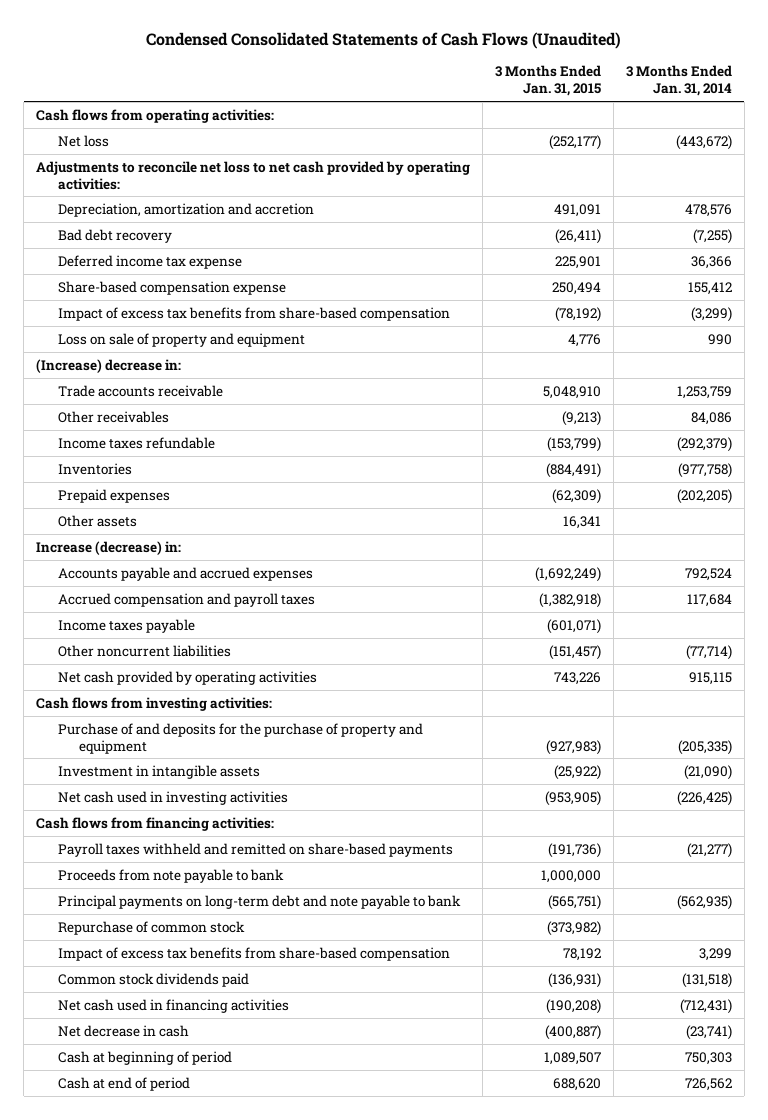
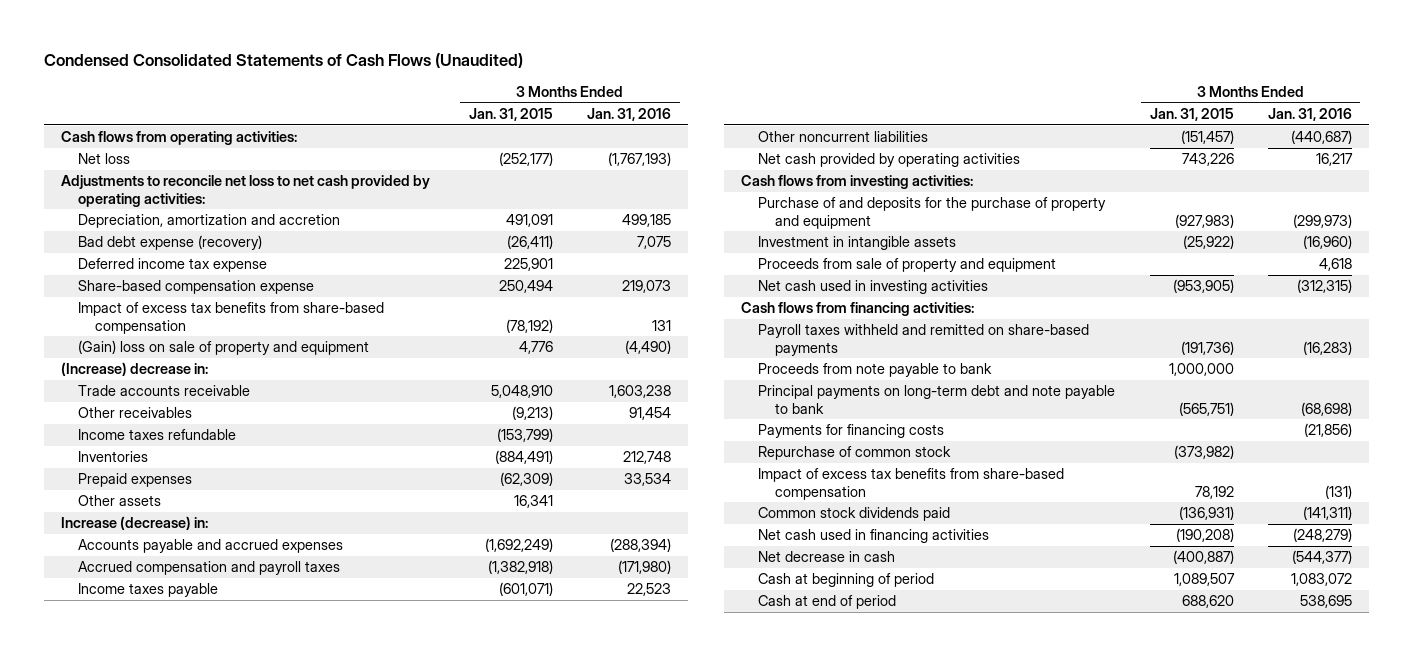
- | 3 Months Ended Jan. 31, 2015 | 3 Months Ended Jan. 31, 2014
+ | 3 Months Ended Jan. 31, 2015 | 3 Months Ended Jan. 31, 2016
- Bad debt recovery | (26,411) | (7,255)
+ Bad debt expense (recovery) | (26,411) | 7,075
- Loss on sale of property and equipment | 4,776 | 990
+ (Gain) loss on sale of property and equipment | 4,776 | (4,490)
+ Proceeds from sale of property and equipment | | 4,618
+ Payments for financing costs | | (21,856)

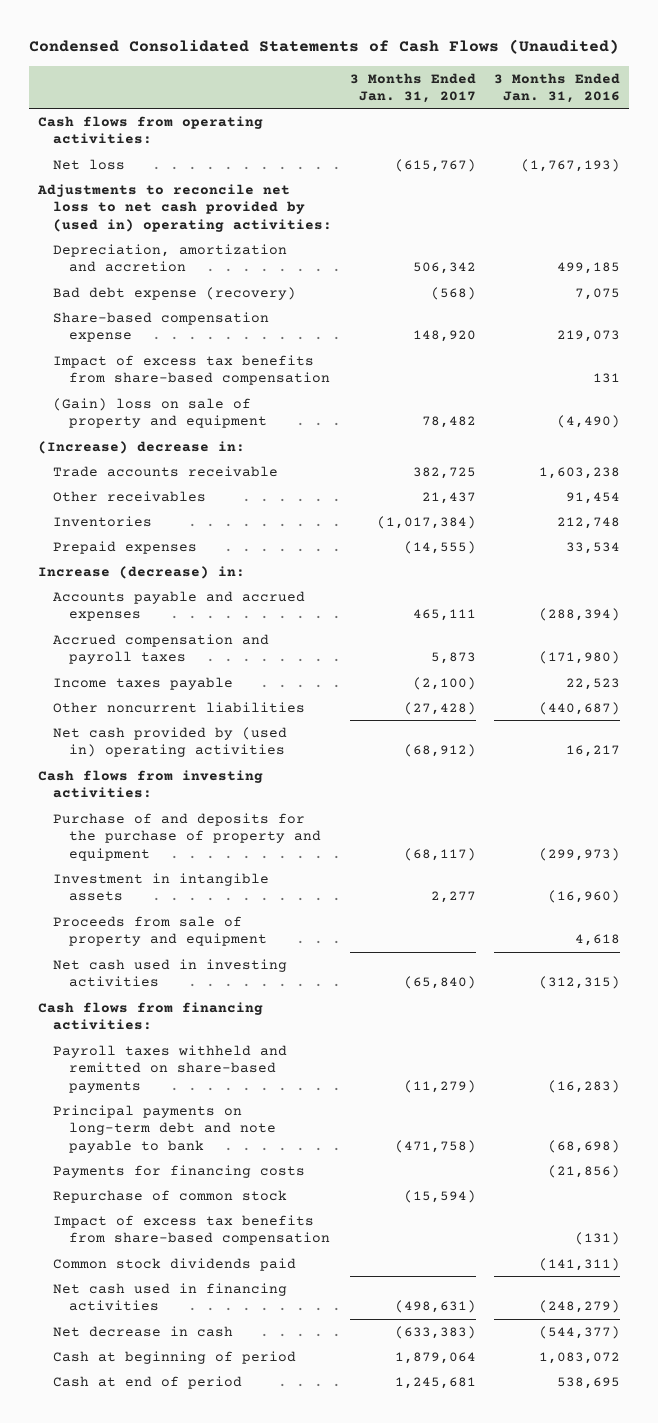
- | 3 Months Ended Jan. 31, 2015 | 3 Months Ended Jan. 31, 2016
+ | 3 Months Ended Jan. 31, 2017 | 3 Months Ended Jan. 31, 2016
- Adjustments to reconcile net loss to net cash provided by operating activities:
+ Adjustments to reconcile net loss to net cash provided by (used in) operating activities:
- Deferred income tax expense | 225,901 |
- Income taxes refundable | (153,799) |
- Other assets | 16,341 |
- Net cash provided by operating activities | 743,226 | 16,217
+ Net cash provided by (used in) operating activities | (68,912) | 16,217
- Proceeds from note payable to bank | 1,000,000 |

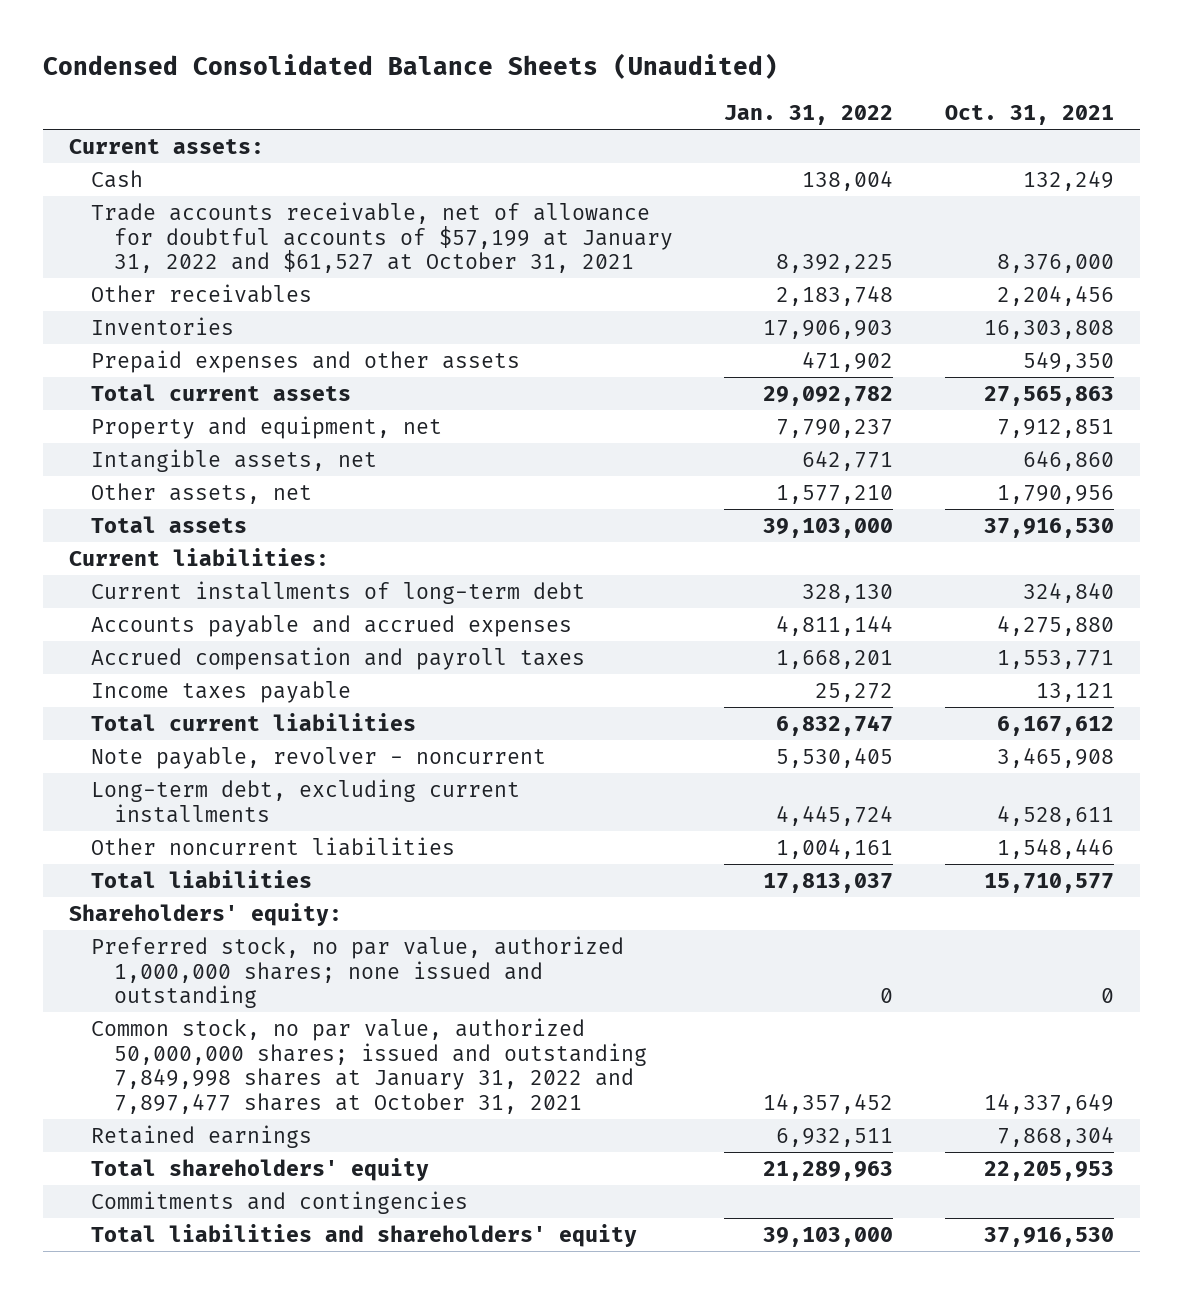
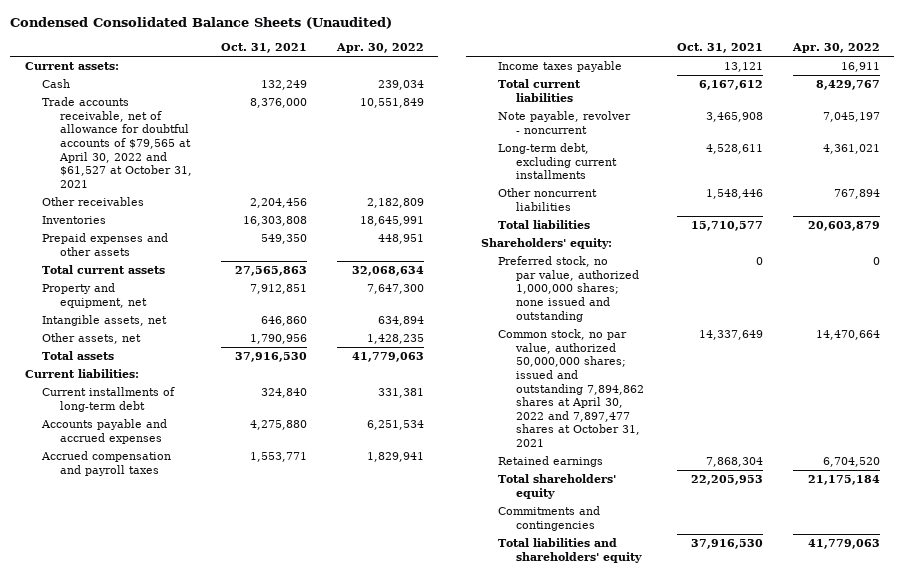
- | Jan. 31, 2022 | Oct. 31, 2021
+ | Oct. 31, 2021 | Apr. 30, 2022
- Trade accounts receivable, net of allowance for doubtful accounts of $57,199 at January 31, 2022 and $61,527 at October 31, 2021 | 8,392,225 | 8,376,000
+ Trade accounts receivable, net of allowance for doubtful accounts of $79,565 at April 30, 2022 and $61,527 at October 31, 2021 | 8,376,000 | 10,551,849
- Common stock, no par value, authorized 50,000,000 shares; issued and outstanding 7,849,998 shares at January 31, 2022 and 7,897,477 shares at October 31, 2021 | 14,357,452 | 14,337,649
+ Common stock, no par value, authorized 50,000,000 shares; issued and outstanding 7,894,862 shares at April 30, 2022 and 7,897,477 shares at October 31, 2021 | 14,337,649 | 14,470,664

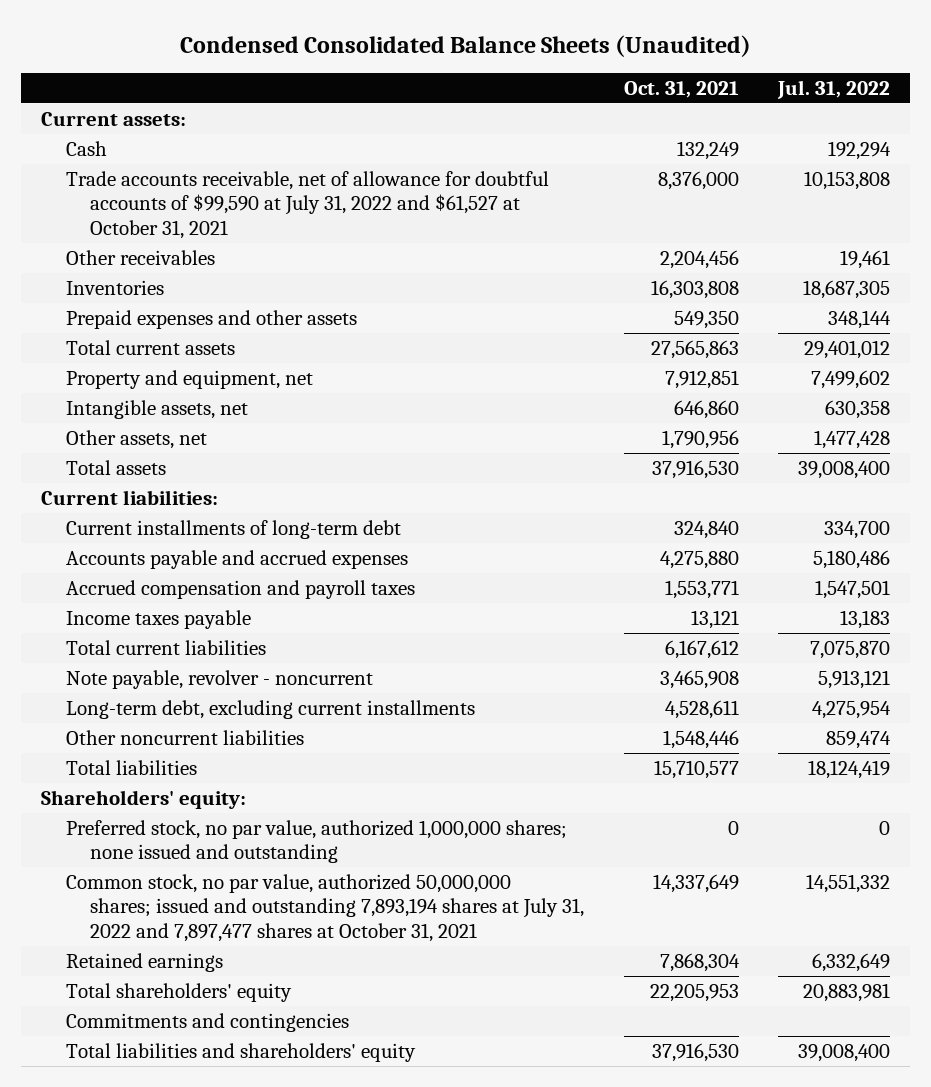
- | Oct. 31, 2021 | Apr. 30, 2022
+ | Oct. 31, 2021 | Jul. 31, 2022
- Trade accounts receivable, net of allowance for doubtful accounts of $79,565 at April 30, 2022 and $61,527 at October 31, 2021 | 8,376,000 | 10,551,849
+ Trade accounts receivable, net of allowance for doubtful accounts of $99,590 at July 31, 2022 and $61,527 at October 31, 2021 | 8,376,000 | 10,153,808
- Common stock, no par value, authorized 50,000,000 shares; issued and outstanding 7,894,862 shares at April 30, 2022 and 7,897,477 shares at October 31, 2021 | 14,337,649 | 14,470,664
+ Common stock, no par value, authorized 50,000,000 shares; issued and outstanding 7,893,194 shares at July 31, 2022 and 7,897,477 shares at October 31, 2021 | 14,337,649 | 14,551,332

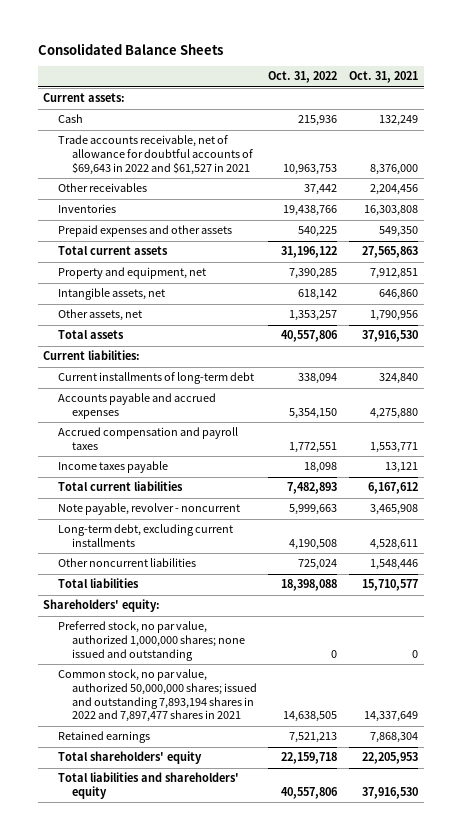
- Condensed Consolidated Balance Sheets (Unaudited)
+ Consolidated Balance Sheets
- | Oct. 31, 2021 | Jul. 31, 2022
+ | Oct. 31, 2022 | Oct. 31, 2021
- Trade accounts receivable, net of allowance for doubtful accounts of $99,590 at July 31, 2022 and $61,527 at October 31, 2021 | 8,376,000 | 10,153,808
+ Trade accounts receivable, net of allowance for doubtful accounts of $69,643 in 2022 and $61,527 in 2021 | 10,963,753 | 8,376,000
- Common stock, no par value, authorized 50,000,000 shares; issued and outstanding 7,893,194 shares at July 31, 2022 and 7,897,477 shares at October 31, 2021 | 14,337,649 | 14,551,332
+ Common stock, no par value, authorized 50,000,000 shares; issued and outstanding 7,893,194 shares in 2022 and 7,897,477 shares in 2021 | 14,638,505 | 14,337,649
- Commitments and contingencies

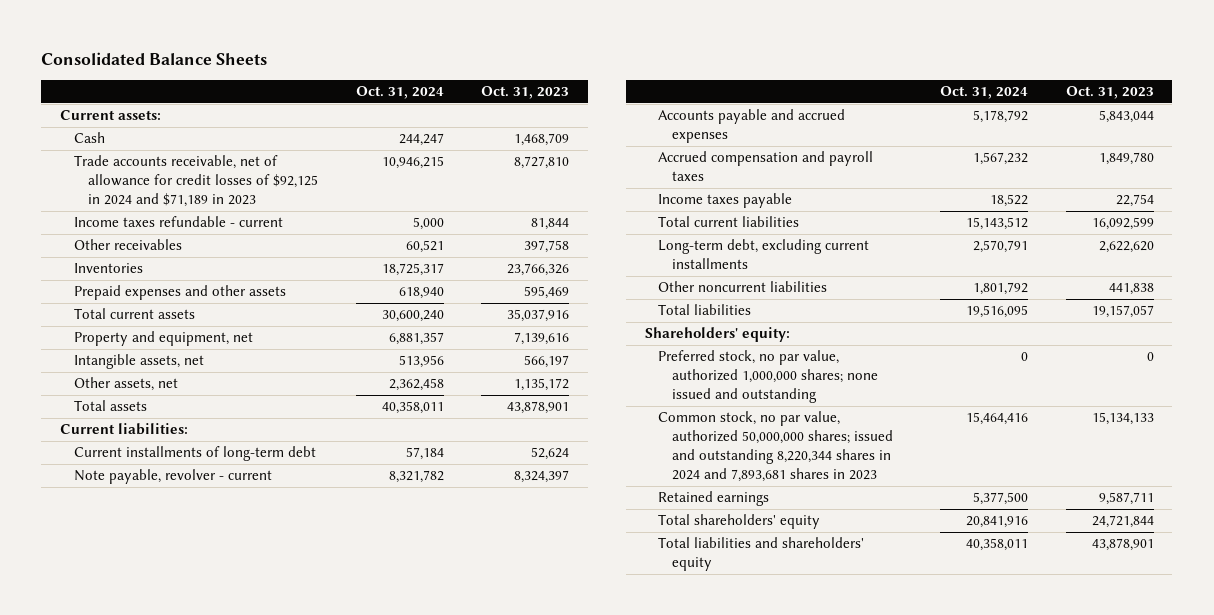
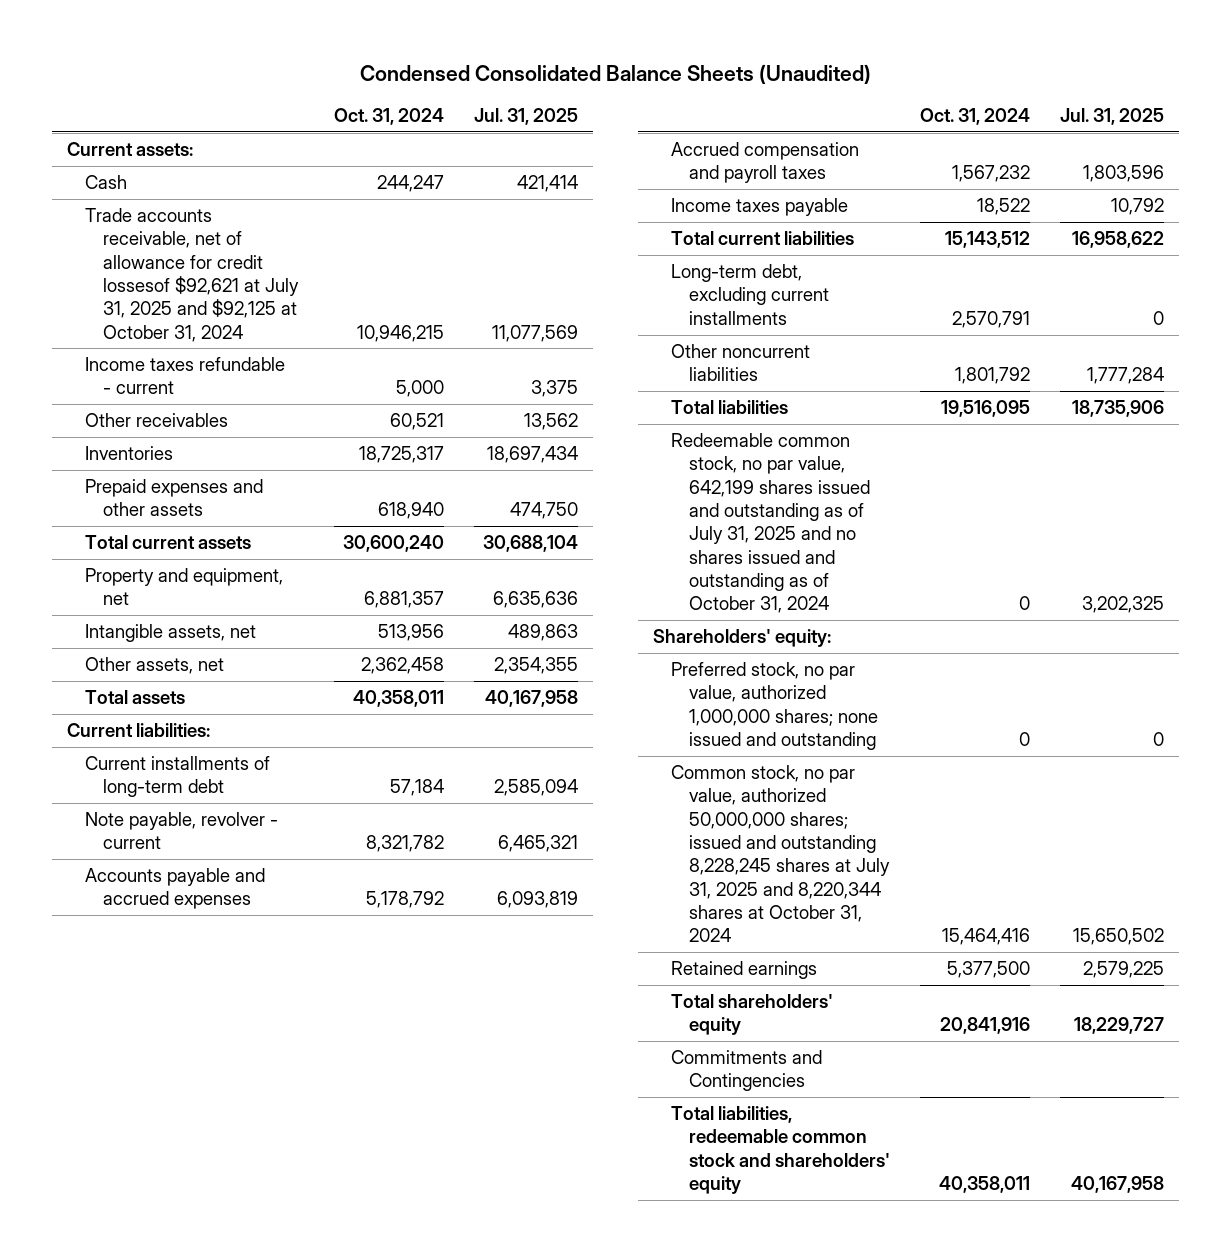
- Consolidated Balance Sheets
+ Condensed Consolidated Balance Sheets (Unaudited)
- | Oct. 31, 2024 | Oct. 31, 2023
+ | Oct. 31, 2024 | Jul. 31, 2025
- Trade accounts receivable, net of allowance for credit losses of $92,125 in 2024 and $71,189 in 2023 | 10,946,215 | 8,727,810
+ Trade accounts receivable, net of allowance for credit lossesof $92,621 at July 31, 2025 and $92,125 at October 31, 2024 | 10,946,215 | 11,077,569
+ Redeemable common stock, no par value, 642,199 shares issued and outstanding as of July 31, 2025 and no shares issued and outstanding as of October 31, 2024 | 0 | 3,202,325
- Common stock, no par value, authorized 50,000,000 shares; issued and outstanding 8,220,344 shares in 2024 and 7,893,681 shares in 2023 | 15,464,416 | 15,134,133
+ Common stock, no par value, authorized 50,000,000 shares; issued and outstanding 8,228,245 shares at July 31, 2025 and 8,220,344 shares at October 31, 2024 | 15,464,416 | 15,650,502
- Total liabilities and shareholders' equity | 40,358,011 | 43,878,901
+ Commitments and Contingencies
+ Total liabilities, redeemable common stock and shareholders' equity | 40,358,011 | 40,167,958

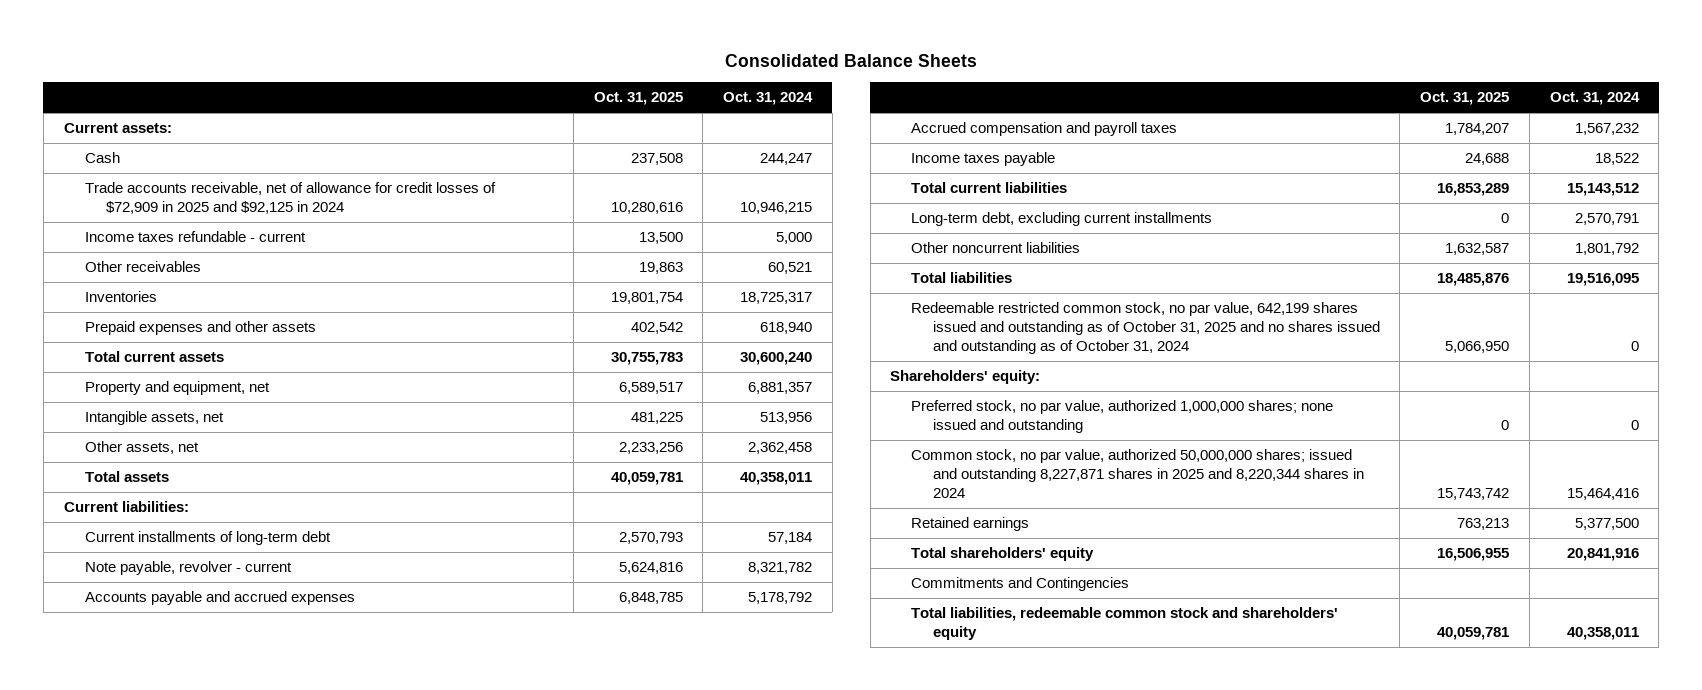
- Condensed Consolidated Balance Sheets (Unaudited)
+ Consolidated Balance Sheets
- | Oct. 31, 2024 | Jul. 31, 2025
+ | Oct. 31, 2025 | Oct. 31, 2024
- Trade accounts receivable, net of allowance for credit lossesof $92,621 at July 31, 2025 and $92,125 at October 31, 2024 | 10,946,215 | 11,077,569
+ Trade accounts receivable, net of allowance for credit losses of $72,909 in 2025 and $92,125 in 2024 | 10,280,616 | 10,946,215
- Redeemable common stock, no par value, 642,199 shares issued and outstanding as of July 31, 2025 and no shares issued and outstanding as of October 31, 2024 | 0 | 3,202,325
+ Redeemable restricted common stock, no par value, 642,199 shares issued and outstanding as of October 31, 2025 and no shares issued and outstanding as of October 31, 2024 | 5,066,950 | 0
- Common stock, no par value, authorized 50,000,000 shares; issued and outstanding 8,228,245 shares at July 31, 2025 and 8,220,344 shares at October 31, 2024 | 15,464,416 | 15,650,502
+ Common stock, no par value, authorized 50,000,000 shares; issued and outstanding 8,227,871 shares in 2025 and 8,220,344 shares in 2024 | 15,743,742 | 15,464,416

